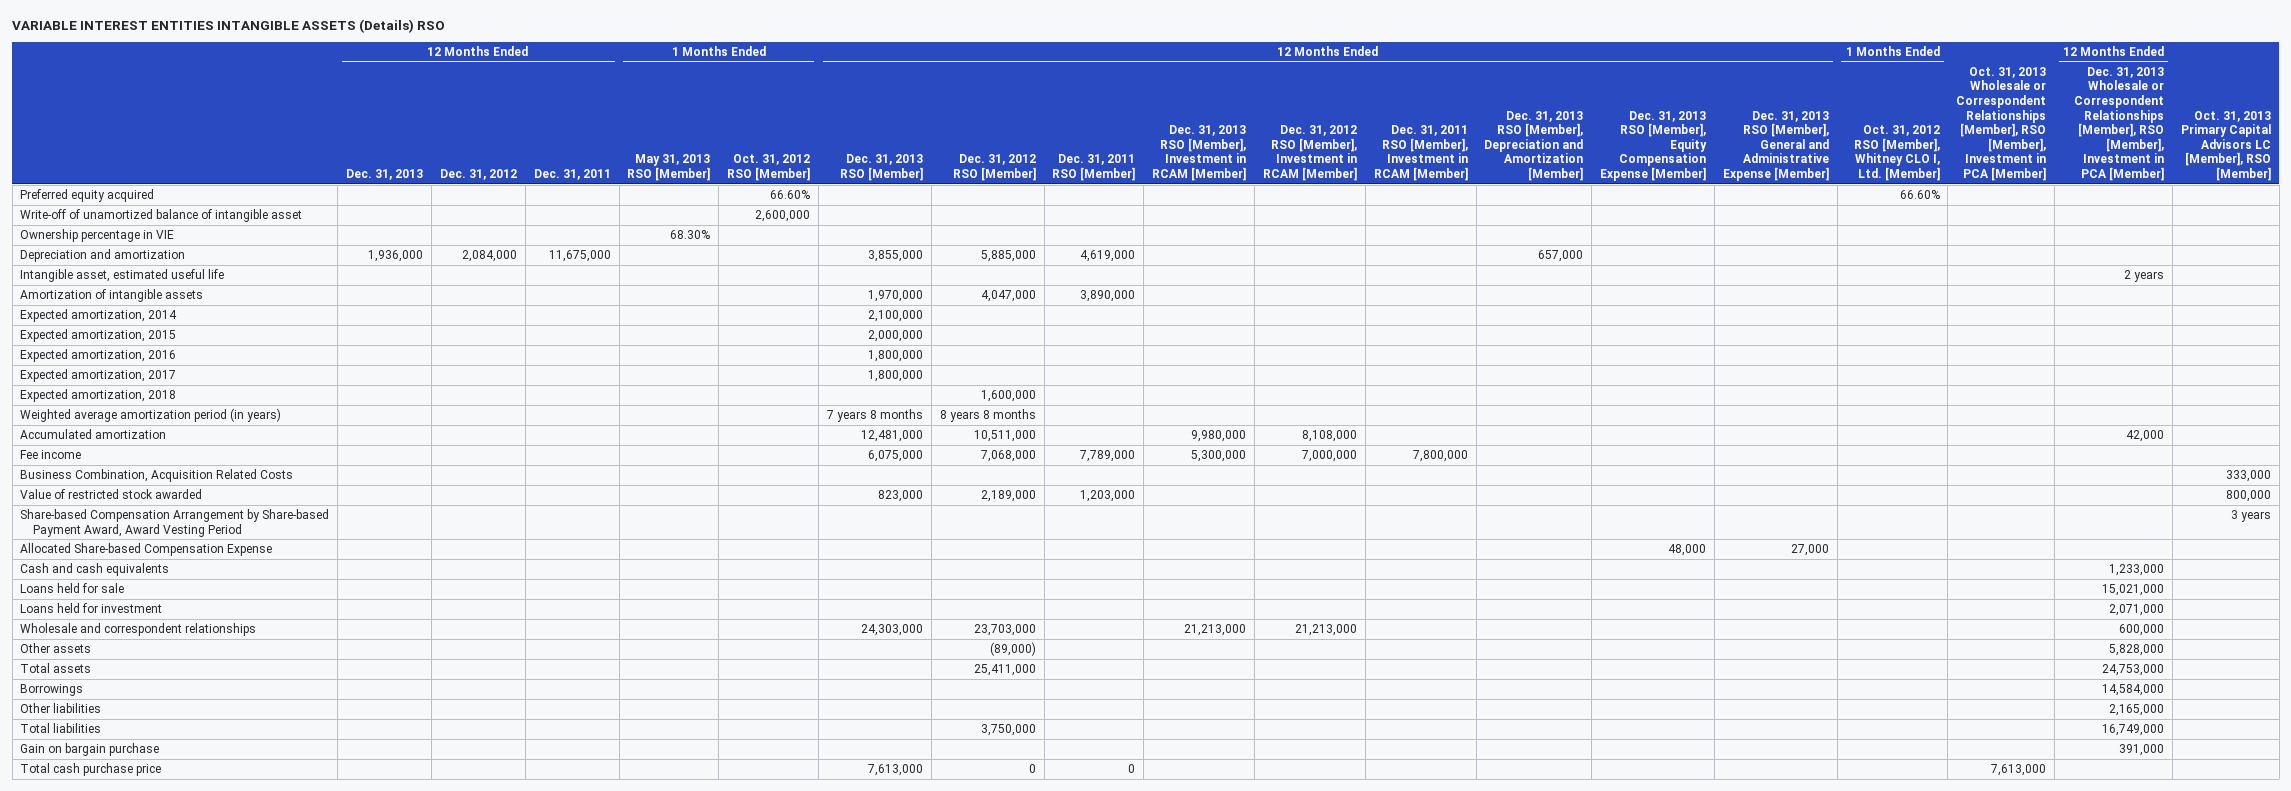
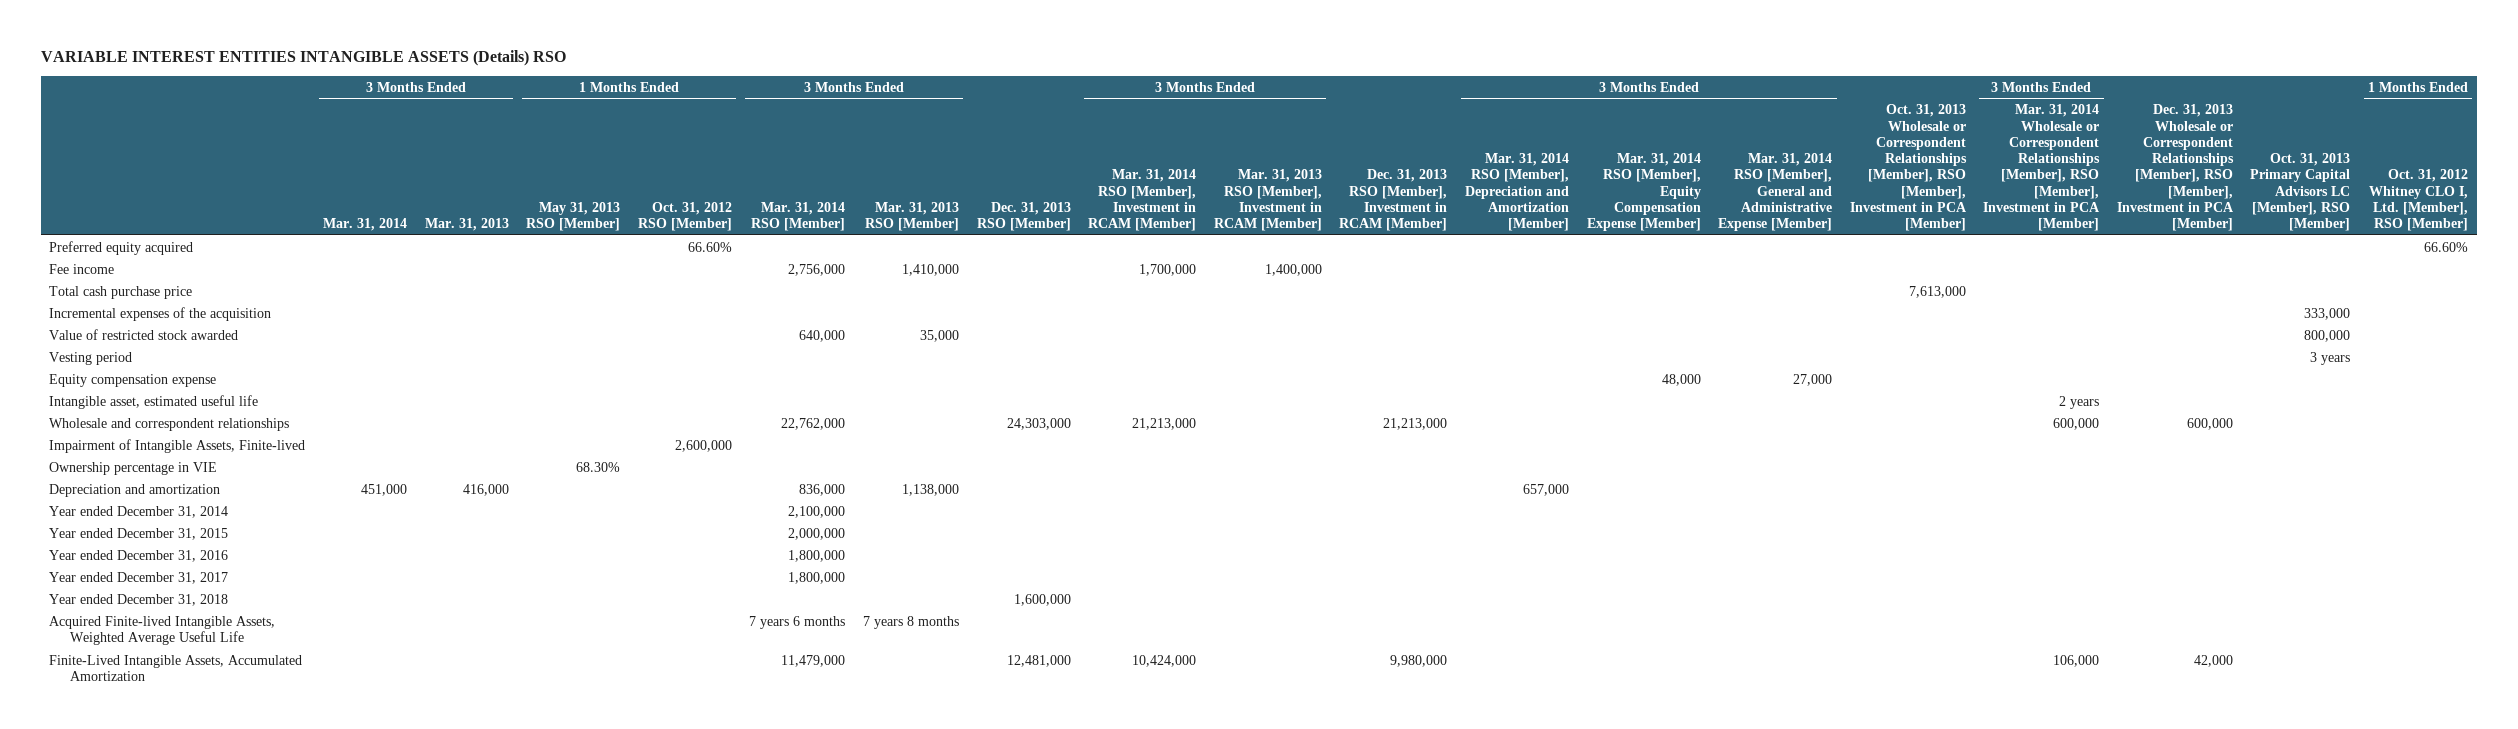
- | 12 Months Ended Dec. 31, 2013 | 12 Months Ended Dec. 31, 2012 | 12 Months Ended Dec. 31, 2011 | 1 Months Ended May 31, 2013 RSO [Member] | 1 Months Ended Oct. 31, 2012 RSO [Member] | 12 Months Ended Dec. 31, 2013 RSO [Member] | 12 Months Ended Dec. 31, 2012 RSO [Member] | 12 Months Ended Dec. 31, 2011 RSO [Member] | 12 Months Ended Dec. 31, 2013 RSO [Member], Investment in RCAM [Member] | 12 Months Ended Dec. 31, 2012 RSO [Member], Investment in RCAM [Member] | 12 Months Ended Dec. 31, 2011 RSO [Member], Investment in RCAM [Member] | 12 Months Ended Dec. 31, 2013 RSO [Member], Depreciation and Amortization [Member] | 12 Months Ended Dec. 31, 2013 RSO [Member], Equity Compensation Expense [Member] | 12 Months Ended Dec. 31, 2013 RSO [Member], General and Administrative Expense [Member] | 1 Months Ended Oct. 31, 2012 RSO [Member], Whitney CLO I, Ltd. [Member] | Oct. 31, 2013 Wholesale or Correspondent Relationships [Member], RSO [Member], Investment in PCA [Member] | 12 Months Ended Dec. 31, 2013 Wholesale or Correspondent Relationships [Member], RSO [Member], Investment in PCA [Member] | Oct. 31, 2013 Primary Capital Advisors LC [Member], RSO [Member]
+ | 3 Months Ended Mar. 31, 2014 | 3 Months Ended Mar. 31, 2013 | 1 Months Ended May 31, 2013 RSO [Member] | 1 Months Ended Oct. 31, 2012 RSO [Member] | 3 Months Ended Mar. 31, 2014 RSO [Member] | 3 Months Ended Mar. 31, 2013 RSO [Member] | Dec. 31, 2013 RSO [Member] | 3 Months Ended Mar. 31, 2014 RSO [Member], Investment in RCAM [Member] | 3 Months Ended Mar. 31, 2013 RSO [Member], Investment in RCAM [Member] | Dec. 31, 2013 RSO [Member], Investment in RCAM [Member] | 3 Months Ended Mar. 31, 2014 RSO [Member], Depreciation and Amortization [Member] | 3 Months Ended Mar. 31, 2014 RSO [Member], Equity Compensation Expense [Member] | 3 Months Ended Mar. 31, 2014 RSO [Member], General and Administrative Expense [Member] | Oct. 31, 2013 Wholesale or Correspondent Relationships [Member], RSO [Member], Investment in PCA [Member] | 3 Months Ended Mar. 31, 2014 Wholesale or Correspondent Relationships [Member], RSO [Member], Investment in PCA [Member] | Dec. 31, 2013 Wholesale or Correspondent Relationships [Member], RSO [Member], Investment in PCA [Member] | Oct. 31, 2013 Primary Capital Advisors LC [Member], RSO [Member] | 1 Months Ended Oct. 31, 2012 Whitney CLO I, Ltd. [Member], RSO [Member]
- Write-off of unamortized balance of intangible asset | | | | | 2,600,000 | | | | | | | | | | | | |
- Amortization of intangible assets | | | | | | 1,970,000 | 4,047,000 | 3,890,000 | | | | | | | | | |
- Expected amortization, 2014 | | | | | | 2,100,000 | | | | | | | | | | | |
- Expected amortization, 2015 | | | | | | 2,000,000 | | | | | | | | | | | |
- Expected amortization, 2016 | | | | | | 1,800,000 | | | | | | | | | | | |
- Expected amortization, 2017 | | | | | | 1,800,000 | | | | | | | | | | | |
- Expected amortization, 2018 | | | | | | | 1,600,000 | | | | | | | | | | |
- Weighted average amortization period (in years) | | | | | | 7 years 8 months | 8 years 8 months | | | | | | | | | | |
- Accumulated amortization | | | | | | 12,481,000 | 10,511,000 | | 9,980,000 | 8,108,000 | | | | | | | 42,000 |
- Business Combination, Acquisition Related Costs | | | | | | | | | | | | | | | | | | 333,000
moved up: Total cash purchase price | | | | | | | | | | | | | | 7,613,000 | | | |
+ Incremental expenses of the acquisition | | | | | | | | | | | | | | | | | 333,000 |
- Share-based Compensation Arrangement by Share-based Payment Award, Award Vesting Period | | | | | | | | | | | | | | | | | | 3 years
- Allocated Share-based Compensation Expense | | | | | | | | | | | | | 48,000 | 27,000 | | | |
- Cash and cash equivalents | | | | | | | | | | | | | | | | | 1,233,000 |
- Loans held for sale | | | | | | | | | | | | | | | | | 15,021,000 |
- Loans held for investment | | | | | | | | | | | | | | | | | 2,071,000 |
+ Vesting period | | | | | | | | | | | | | | | | | 3 years |
+ Equity compensation expense | | | | | | | | | | | | 48,000 | 27,000 | | | | |
moved down: Intangible asset, estimated useful life | | | | | | | | | | | | | | | 2 years | | |
- Other assets | | | | | | | (89,000) | | | | | | | | | | 5,828,000 |
- Total assets | | | | | | | 25,411,000 | | | | | | | | | | 24,753,000 |
- Borrowings | | | | | | | | | | | | | | | | | 14,584,000 |
- Other liabilities | | | | | | | | | | | | | | | | | 2,165,000 |
- Total liabilities | | | | | | | 3,750,000 | | | | | | | | | | 16,749,000 |
- Gain on bargain purchase | | | | | | | | | | | | | | | | | 391,000 |
+ Impairment of Intangible Assets, Finite-lived | | | | 2,600,000 | | | | | | | | | | | | | |
moved down: Ownership percentage in VIE | | | 68.30% | | | | | | | | | | | | | | |
moved down: Depreciation and amortization | 451,000 | 416,000 | | | 836,000 | 1,138,000 | | | | | 657,000 | | | | | | |
+ Year ended December 31, 2014 | | | | | 2,100,000 | | | | | | | | | | | | |
+ Year ended December 31, 2015 | | | | | 2,000,000 | | | | | | | | | | | | |
+ Year ended December 31, 2016 | | | | | 1,800,000 | | | | | | | | | | | | |
+ Year ended December 31, 2017 | | | | | 1,800,000 | | | | | | | | | | | | |
+ Year ended December 31, 2018 | | | | | | | 1,600,000 | | | | | | | | | | |
+ Acquired Finite-lived Intangible Assets, Weighted Average Useful Life | | | | | 7 years 6 months | 7 years 8 months | | | | | | | | | | | |
+ Finite-Lived Intangible Assets, Accumulated Amortization | | | | | 11,479,000 | | 12,481,000 | 10,424,000 | | 9,980,000 | | | | | 106,000 | 42,000 | |

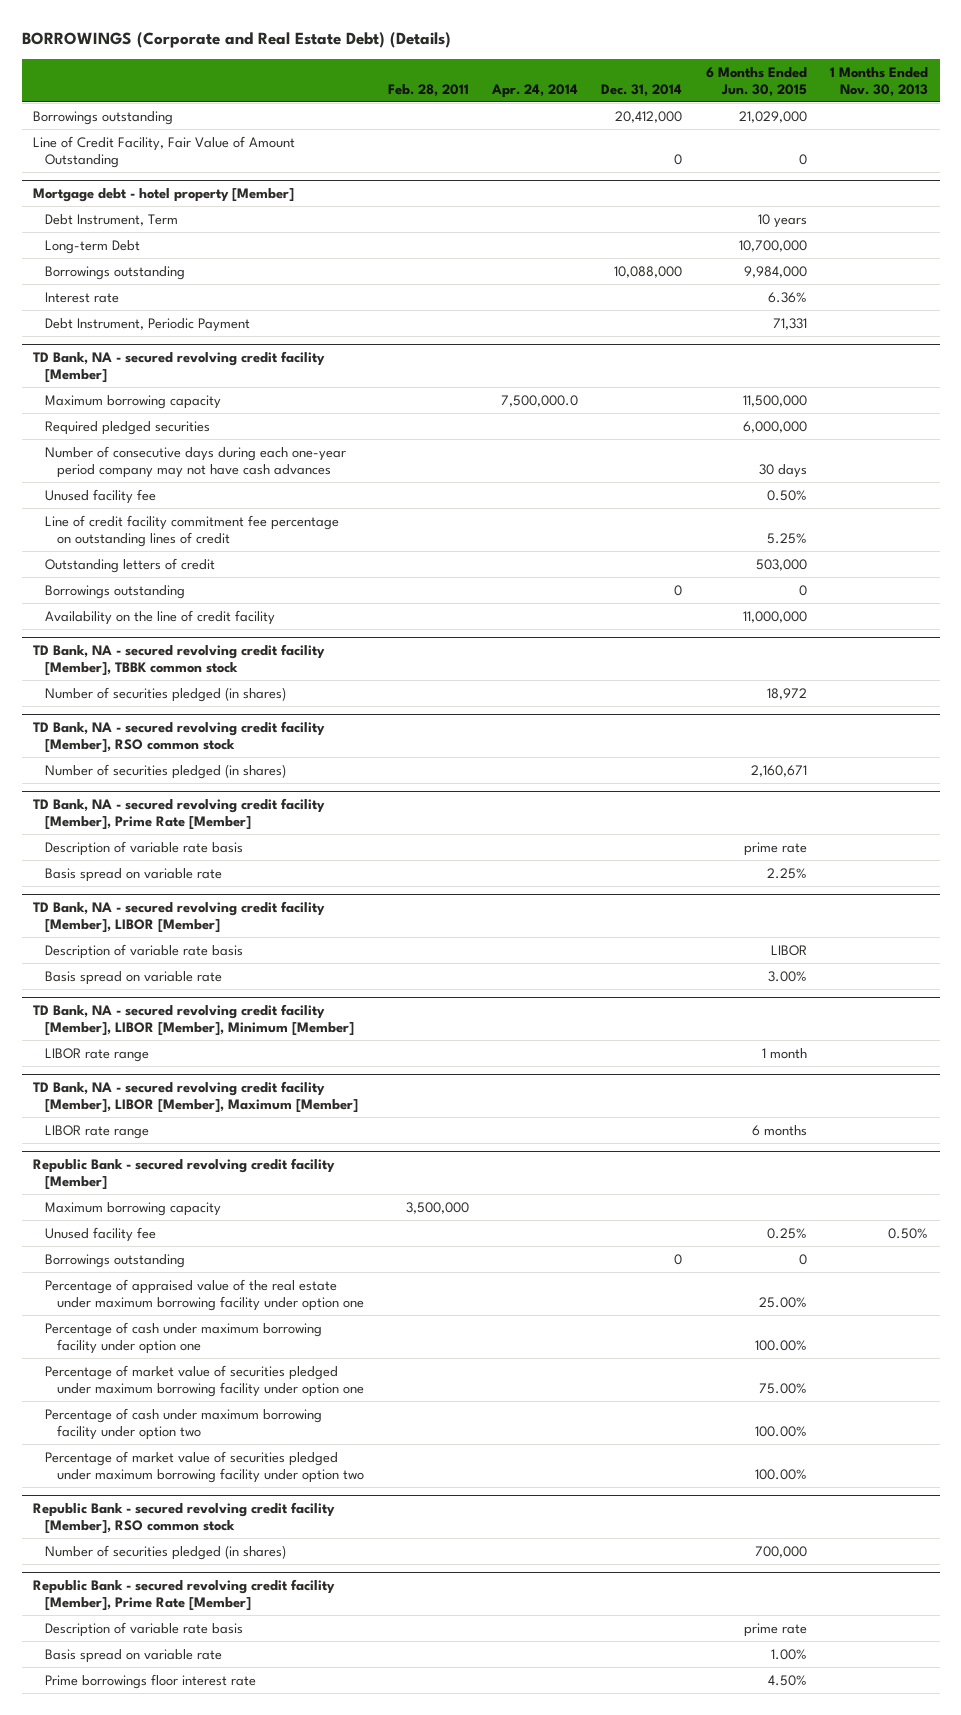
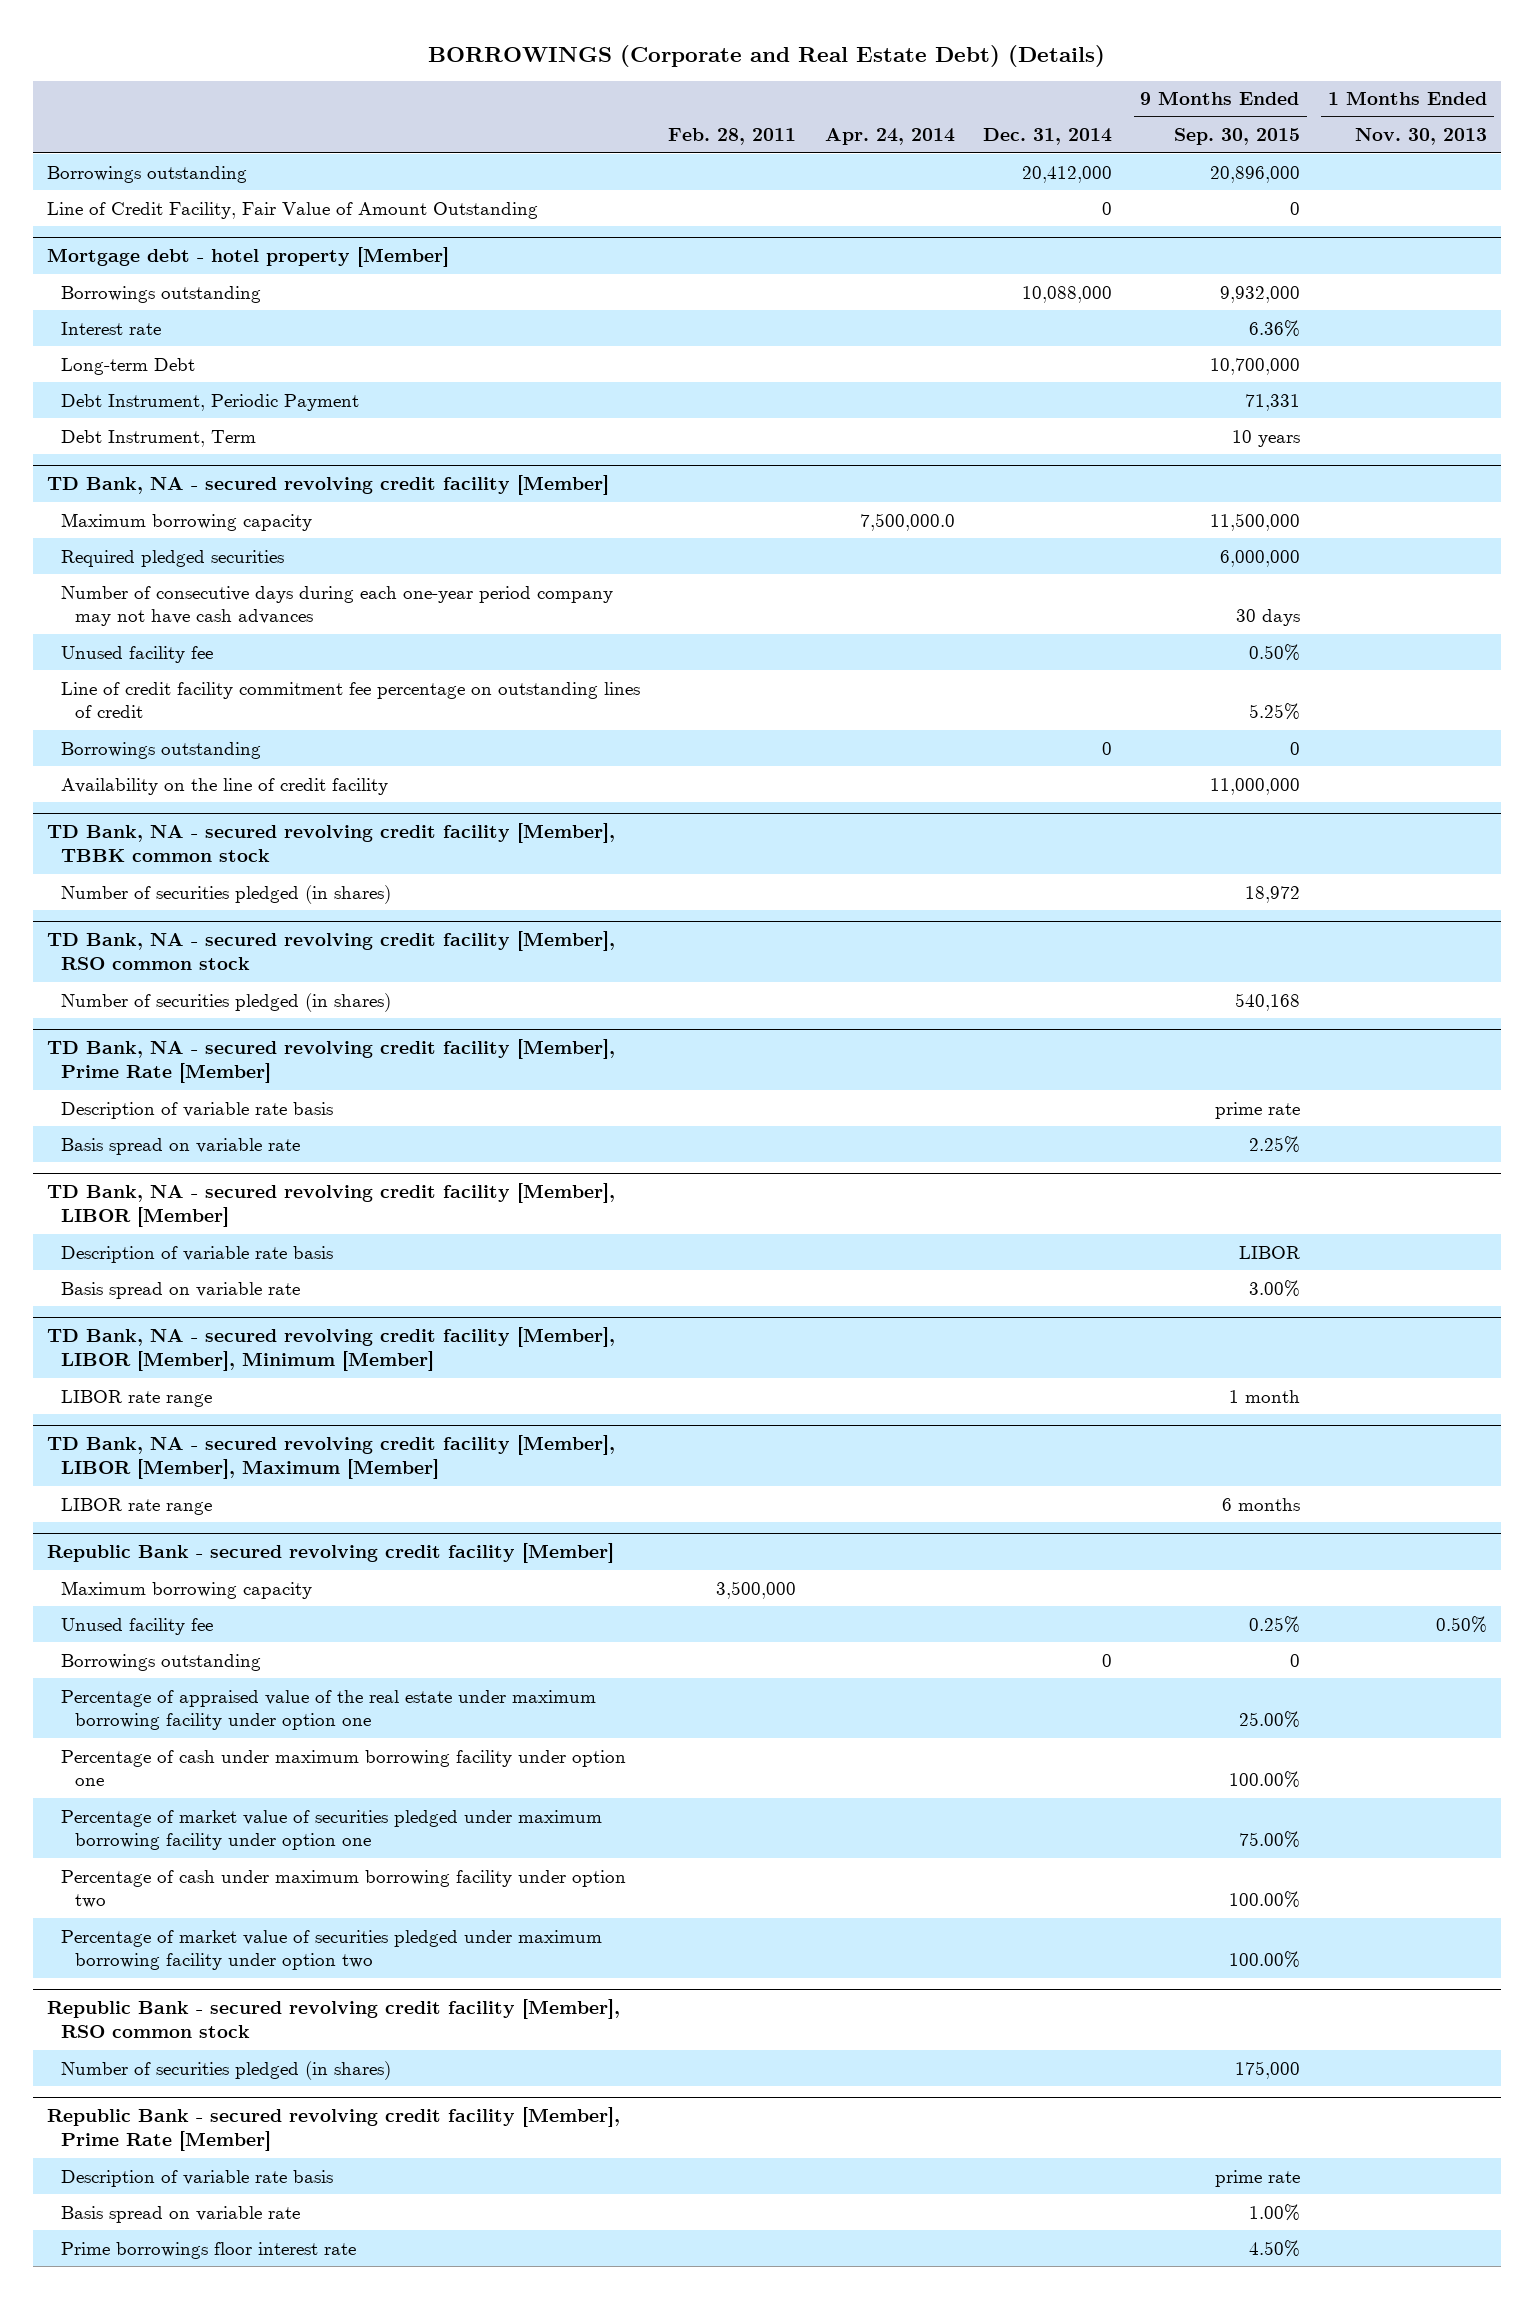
- | Feb. 28, 2011 | Apr. 24, 2014 | Dec. 31, 2014 | 6 Months Ended Jun. 30, 2015 | 1 Months Ended Nov. 30, 2013
+ | Feb. 28, 2011 | Apr. 24, 2014 | Dec. 31, 2014 | 9 Months Ended Sep. 30, 2015 | 1 Months Ended Nov. 30, 2013
@ Mortgage debt - hotel property [Member]
moved down: Long-term Debt | | | | 10,700,000 |
moved down: Debt Instrument, Term | | | | 10 years |
@ TD Bank, NA - secured revolving credit facility [Member]
- Outstanding letters of credit | | | | 503,000 |

